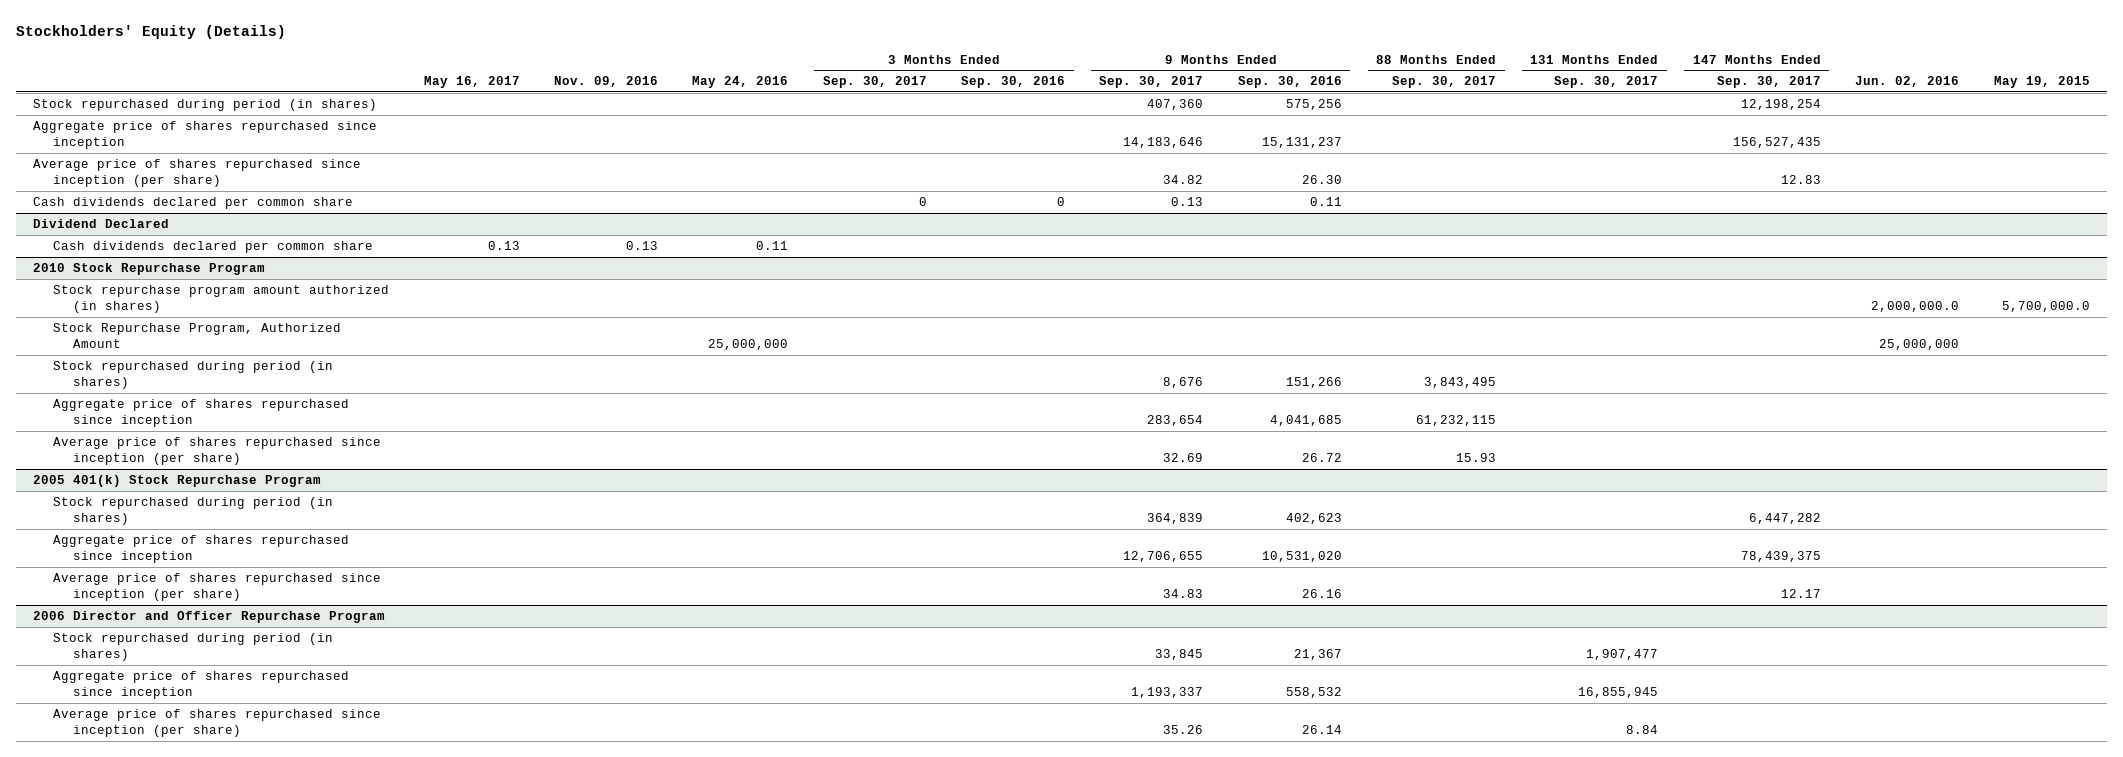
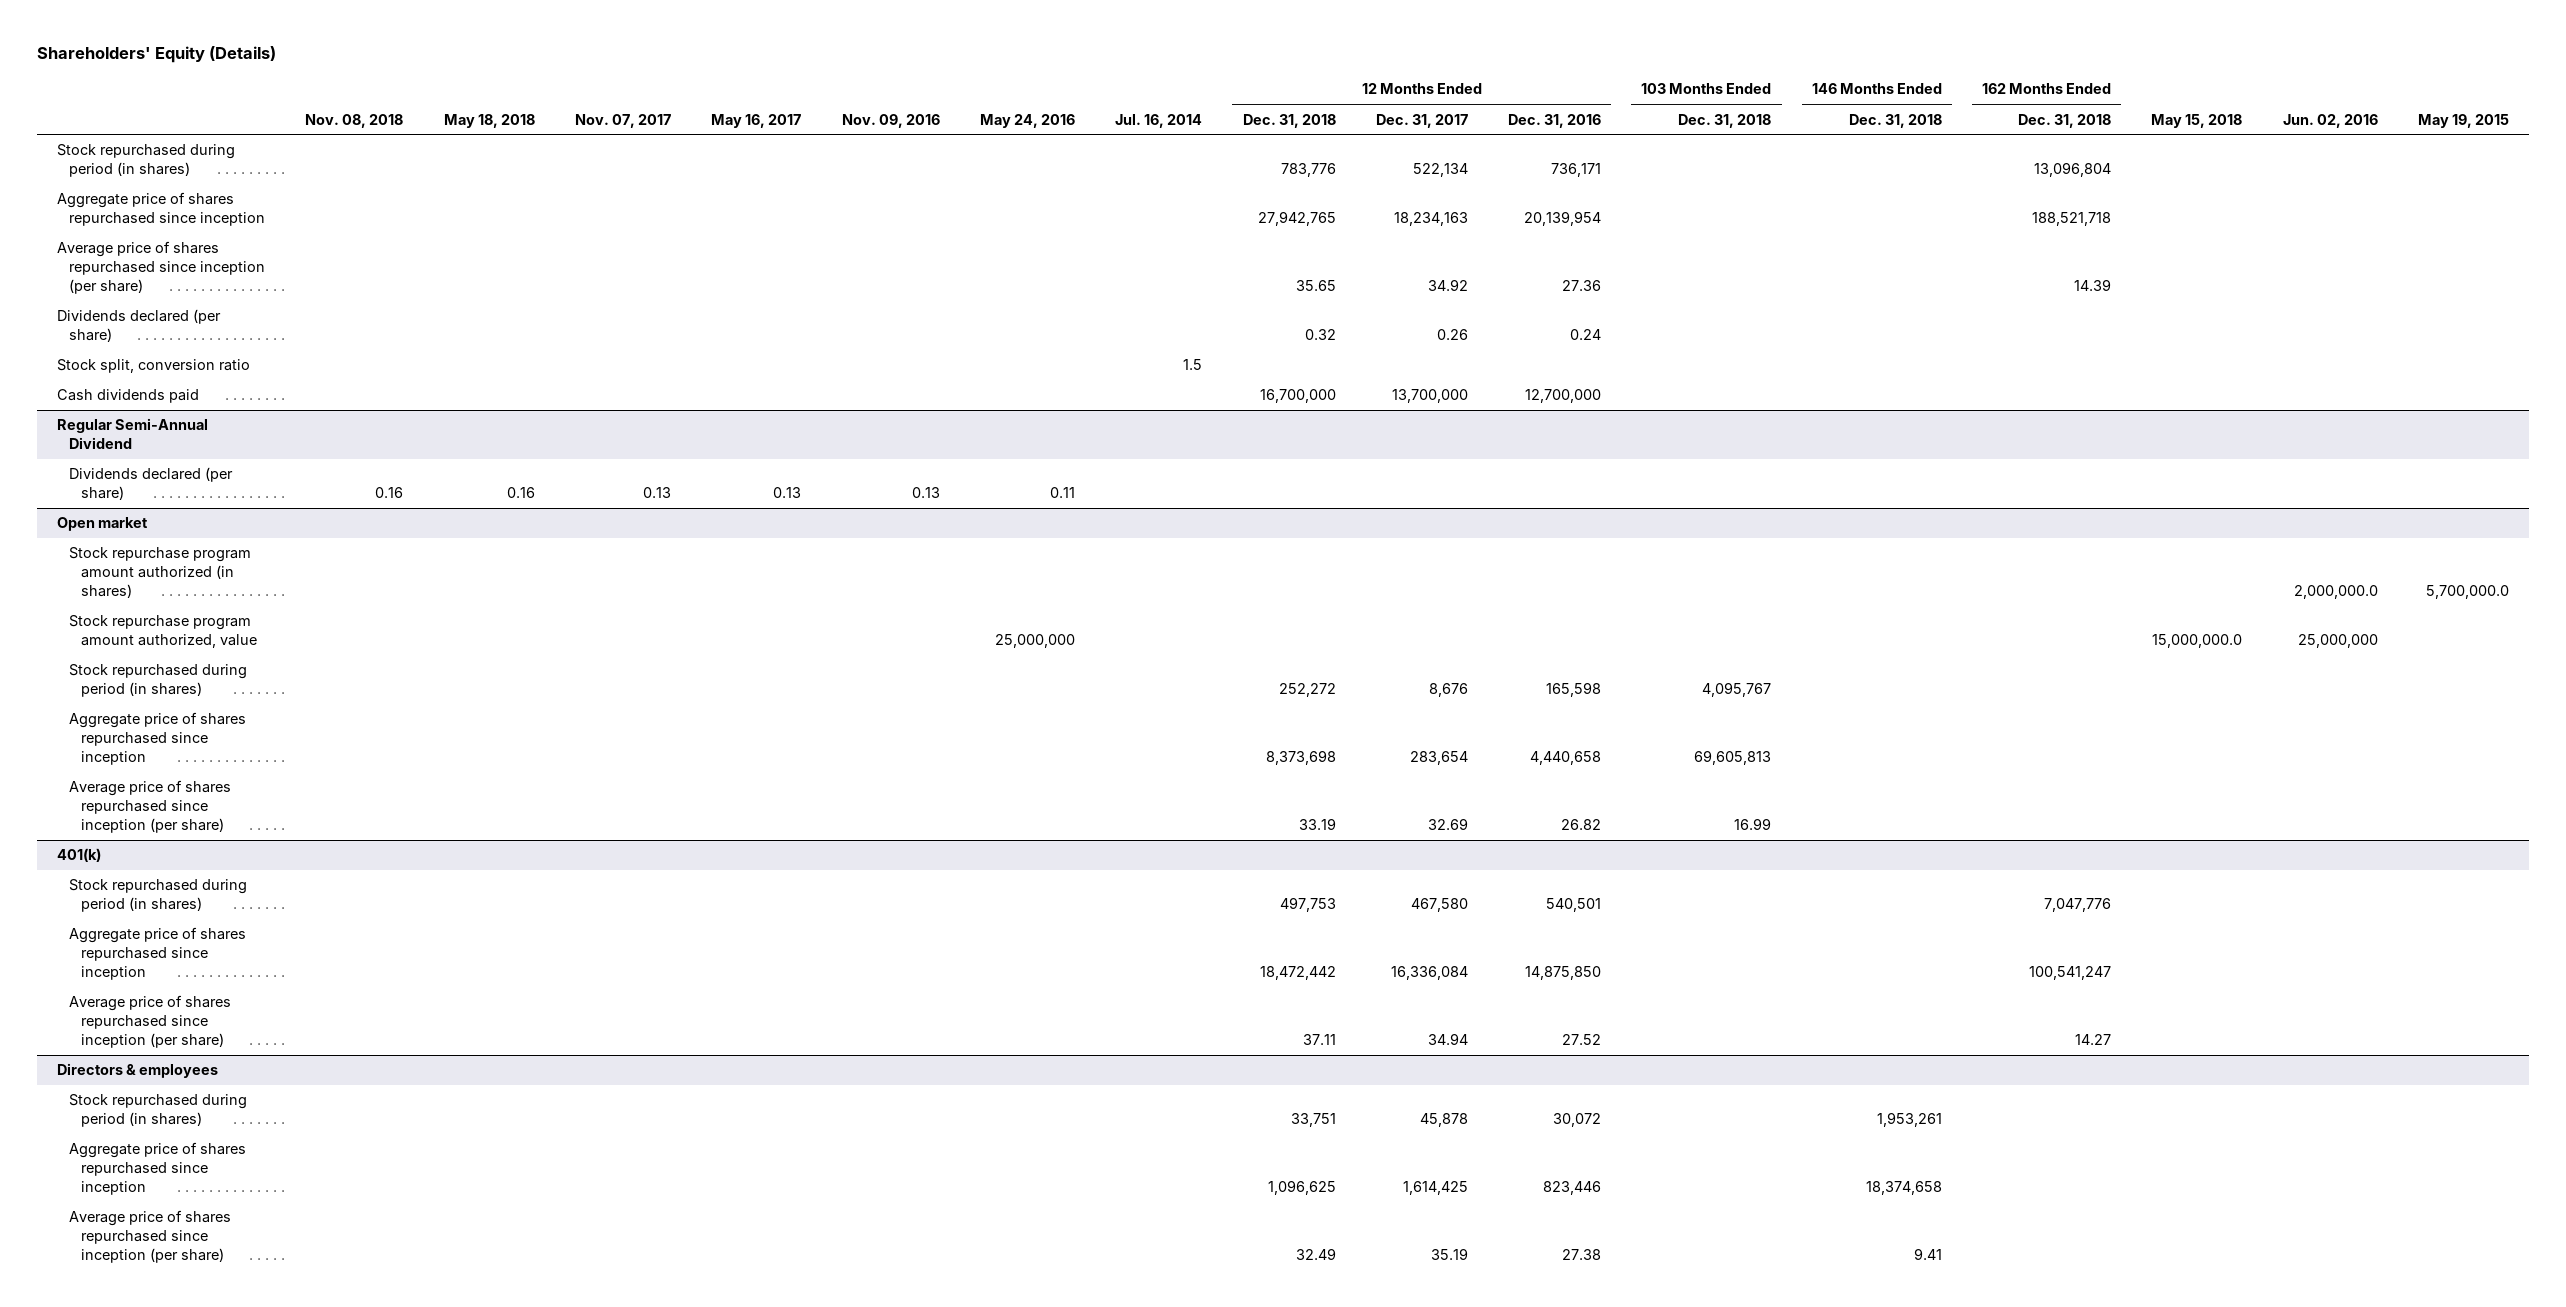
- Stockholders' Equity (Details)
+ Shareholders' Equity (Details)
- | May 16, 2017 | Nov. 09, 2016 | May 24, 2016 | 3 Months Ended Sep. 30, 2017 | 3 Months Ended Sep. 30, 2016 | 9 Months Ended Sep. 30, 2017 | 9 Months Ended Sep. 30, 2016 | 88 Months Ended Sep. 30, 2017 | 131 Months Ended Sep. 30, 2017 | 147 Months Ended Sep. 30, 2017 | Jun. 02, 2016 | May 19, 2015
+ | Nov. 08, 2018 | May 18, 2018 | Nov. 07, 2017 | May 16, 2017 | Nov. 09, 2016 | May 24, 2016 | Jul. 16, 2014 | 12 Months Ended Dec. 31, 2018 | 12 Months Ended Dec. 31, 2017 | 12 Months Ended Dec. 31, 2016 | 103 Months Ended Dec. 31, 2018 | 146 Months Ended Dec. 31, 2018 | 162 Months Ended Dec. 31, 2018 | May 15, 2018 | Jun. 02, 2016 | May 19, 2015
- Cash dividends declared per common share | | | | 0 | 0 | 0.13 | 0.11 | | | | |
- Dividend Declared
- Cash dividends declared per common share | 0.13 | 0.13 | 0.11 | | | | | | | | |
- 2010 Stock Repurchase Program
+ Dividends declared (per share) | | | | | | | | 0.32 | 0.26 | 0.24 | | | | | |
+ Stock split, conversion ratio | | | | | | | 1.5 | | | | | | | | |
+ Cash dividends paid | | | | | | | | 16,700,000 | 13,700,000 | 12,700,000 | | | | | |
+ Regular Semi-Annual Dividend
+ Dividends declared (per share) | 0.16 | 0.16 | 0.13 | 0.13 | 0.13 | 0.11 | | | | | | | | | |
+ Open market
- Stock Repurchase Program, Authorized Amount | | | 25,000,000 | | | | | | | | 25,000,000 |
+ Stock repurchase program amount authorized, value | | | | | | 25,000,000 | | | | | | | | 15,000,000.0 | 25,000,000 |
- 2005 401(k) Stock Repurchase Program
+ 401(k)
- 2006 Director and Officer Repurchase Program
+ Directors & employees

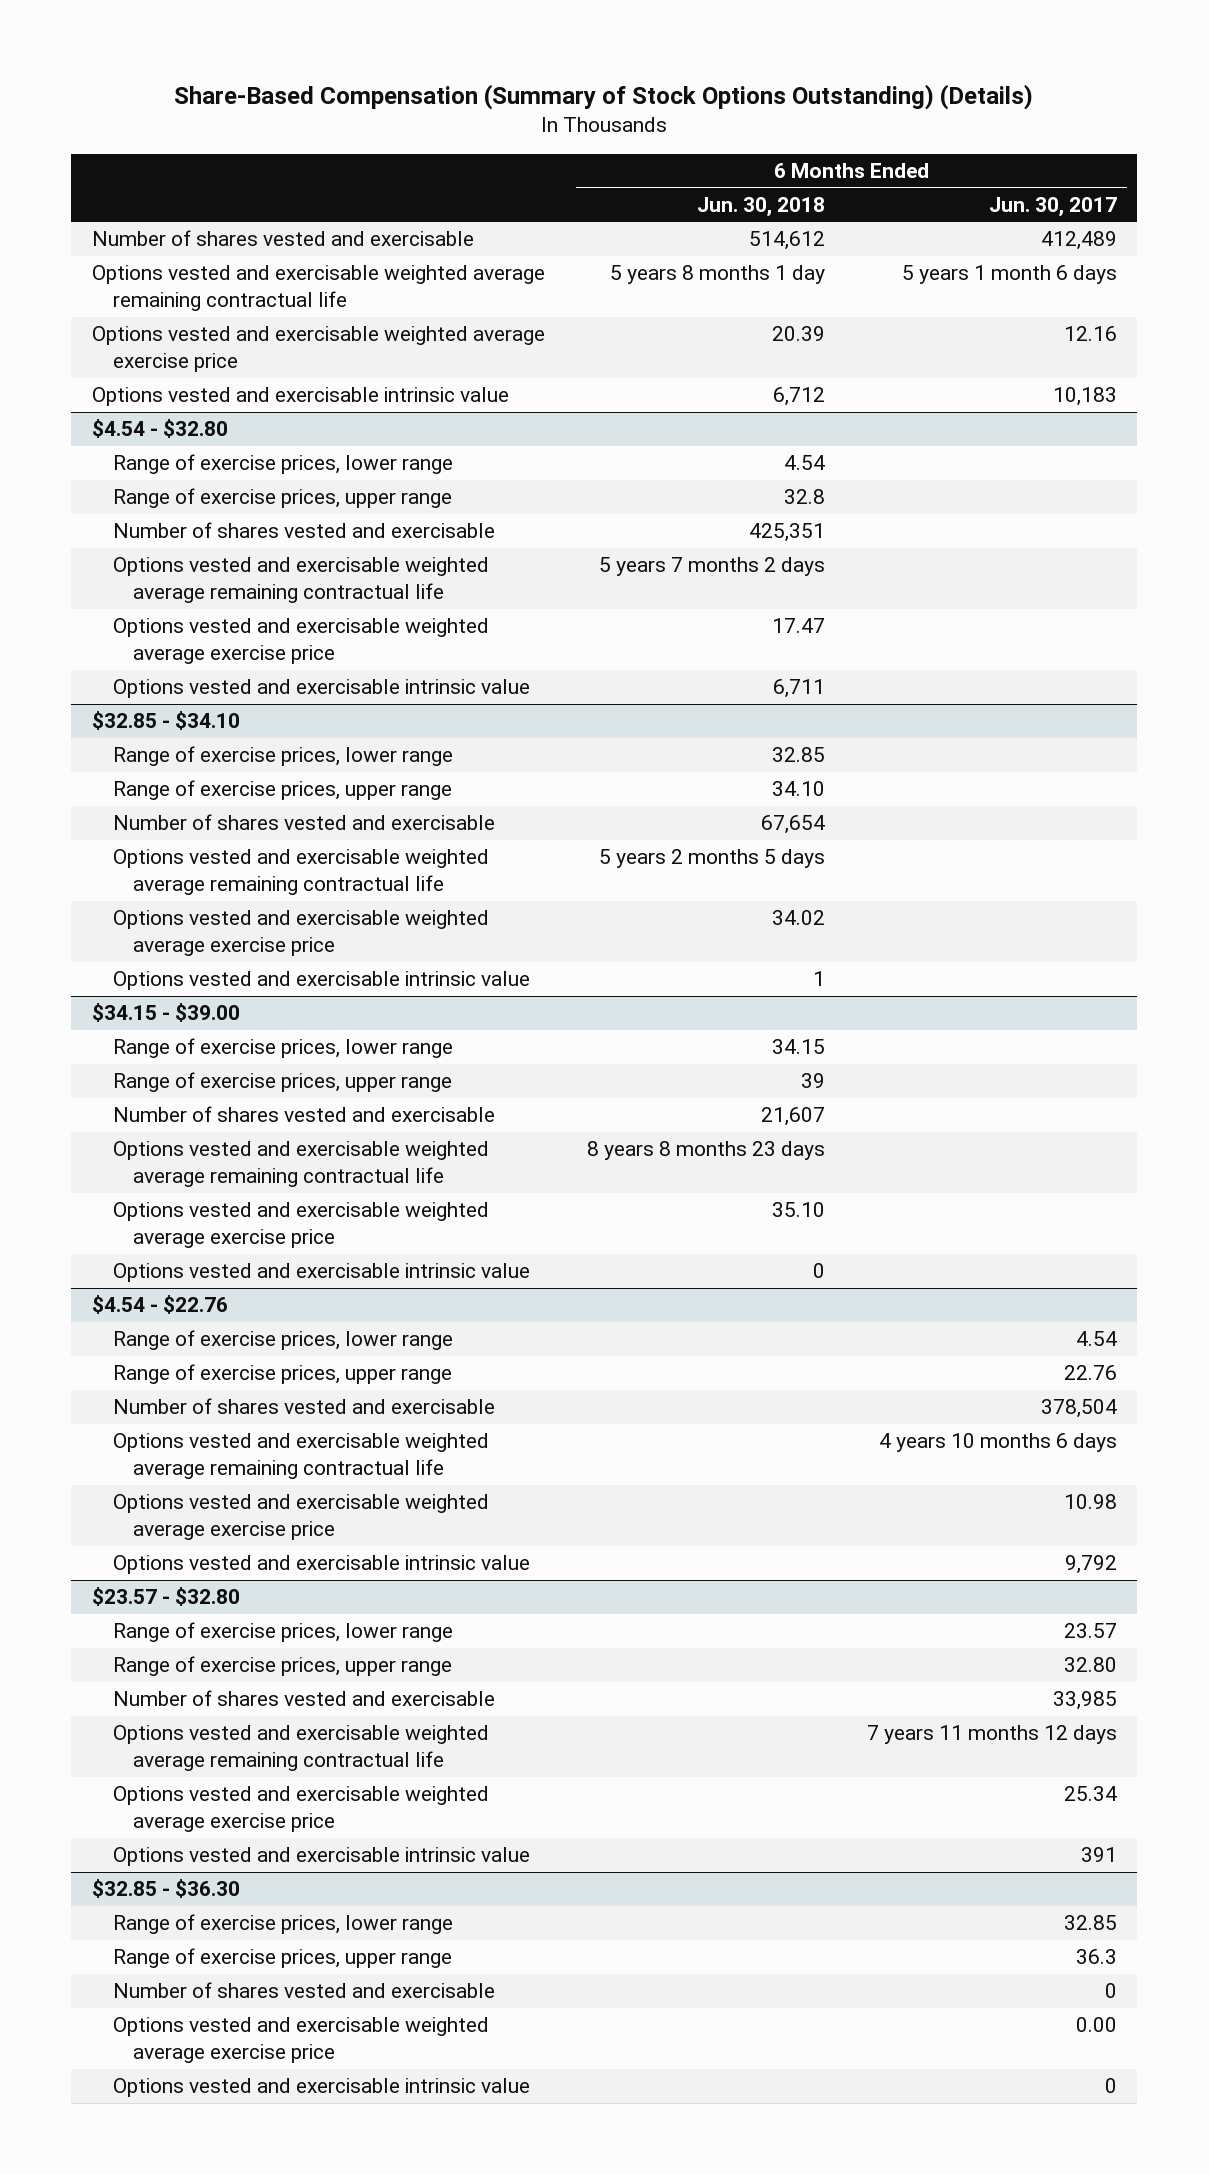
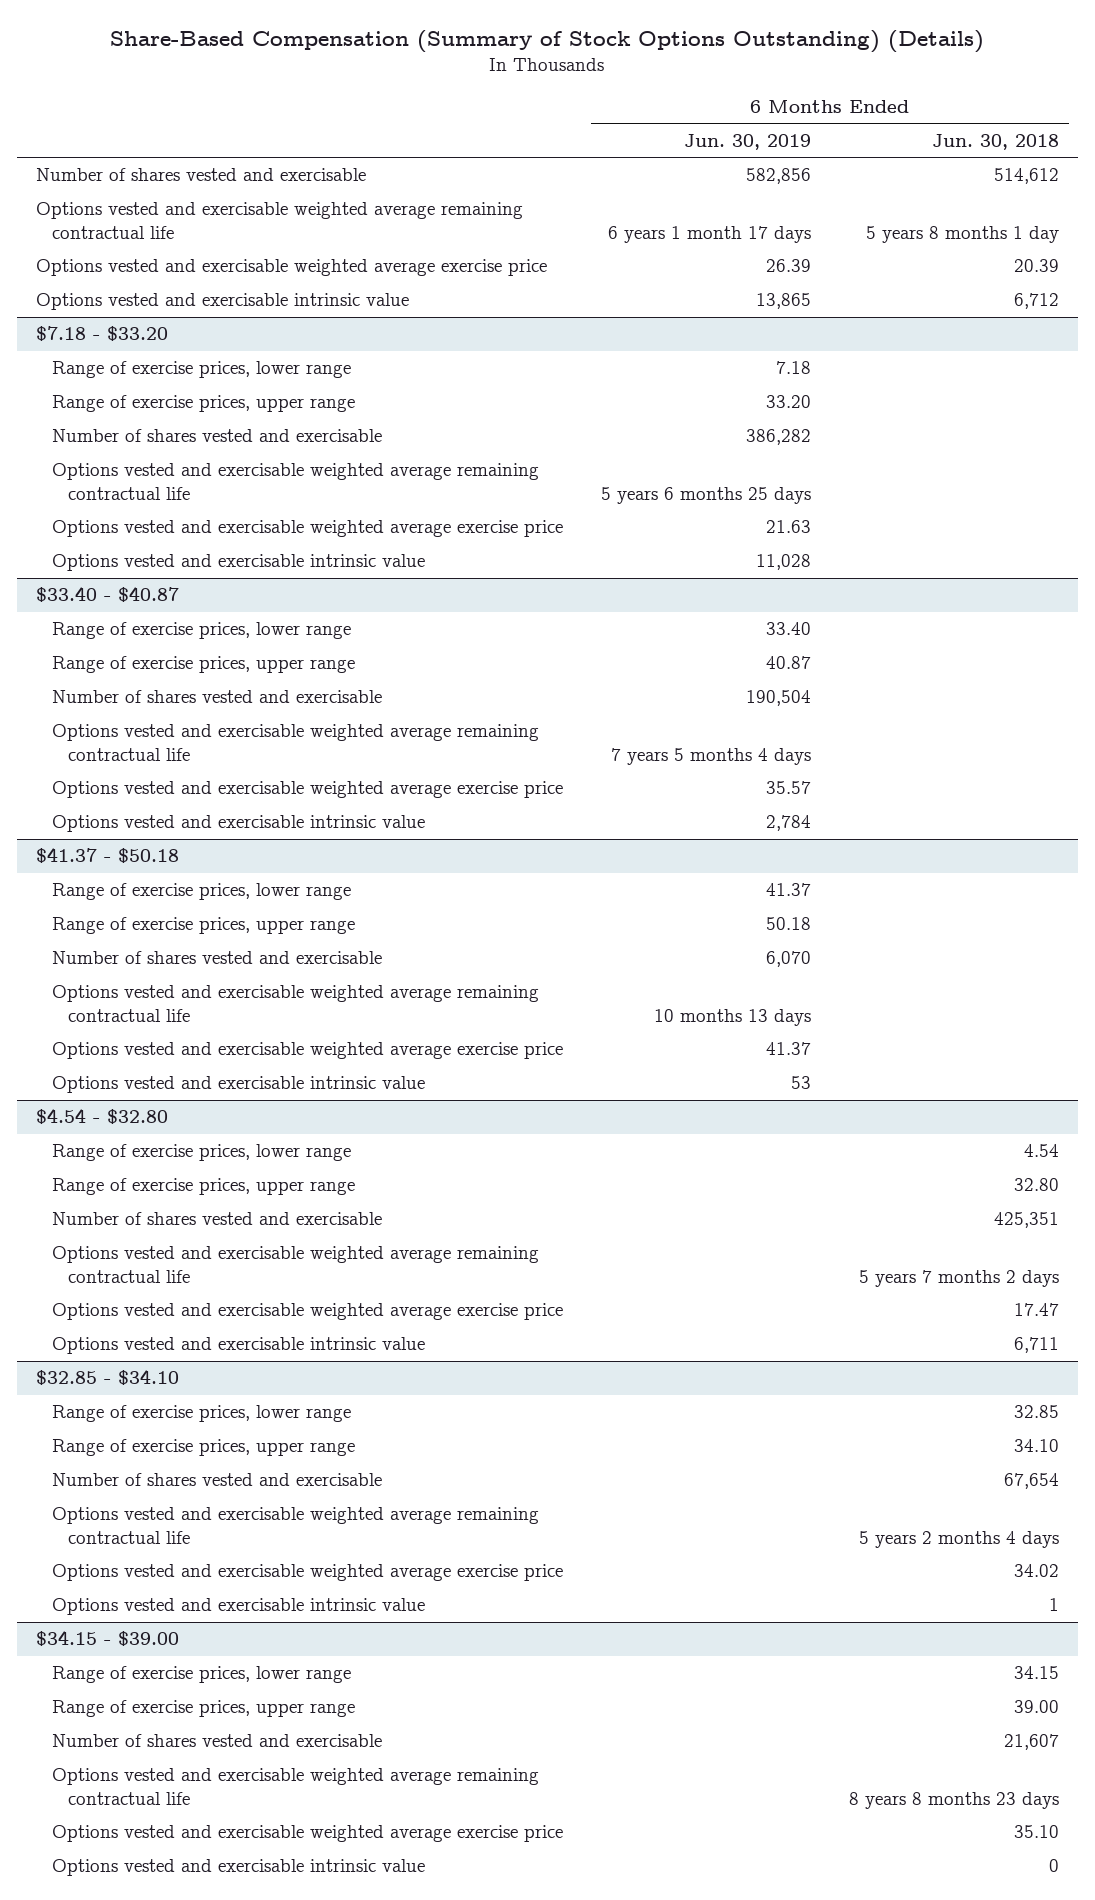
- | 6 Months Ended Jun. 30, 2018 | 6 Months Ended Jun. 30, 2017
+ | 6 Months Ended Jun. 30, 2019 | 6 Months Ended Jun. 30, 2018
+ $7.18 - $33.20
+ Range of exercise prices, lower range | 7.18 |
+ Range of exercise prices, upper range | 33.20 |
+ Number of shares vested and exercisable | 386,282 |
+ Options vested and exercisable weighted average remaining contractual life | 5 years 6 months 25 days |
+ Options vested and exercisable weighted average exercise price | 21.63 |
+ Options vested and exercisable intrinsic value | 11,028 |
+ $33.40 - $40.87
+ Range of exercise prices, lower range | 33.40 |
+ Range of exercise prices, upper range | 40.87 |
+ Number of shares vested and exercisable | 190,504 |
+ Options vested and exercisable weighted average remaining contractual life | 7 years 5 months 4 days |
+ Options vested and exercisable weighted average exercise price | 35.57 |
+ Options vested and exercisable intrinsic value | 2,784 |
+ $41.37 - $50.18
+ Range of exercise prices, lower range | 41.37 |
+ Range of exercise prices, upper range | 50.18 |
+ Number of shares vested and exercisable | 6,070 |
+ Options vested and exercisable weighted average remaining contractual life | 10 months 13 days |
+ Options vested and exercisable weighted average exercise price | 41.37 |
+ Options vested and exercisable intrinsic value | 53 |
@ $4.54 - $32.80
- Range of exercise prices, upper range | 32.8 |
+ Range of exercise prices, upper range | | 32.80
@ $32.85 - $34.10
- Options vested and exercisable weighted average remaining contractual life | 5 years 2 months 5 days |
+ Options vested and exercisable weighted average remaining contractual life | | 5 years 2 months 4 days
@ $34.15 - $39.00
- Range of exercise prices, upper range | 39 |
+ Range of exercise prices, upper range | | 39.00
- $4.54 - $22.76
- Range of exercise prices, lower range | | 4.54
- Range of exercise prices, upper range | | 22.76
- Number of shares vested and exercisable | | 378,504
- Options vested and exercisable weighted average remaining contractual life | | 4 years 10 months 6 days
- Options vested and exercisable weighted average exercise price | | 10.98
- Options vested and exercisable intrinsic value | | 9,792
- $23.57 - $32.80
- Range of exercise prices, lower range | | 23.57
- Range of exercise prices, upper range | | 32.80
- Number of shares vested and exercisable | | 33,985
- Options vested and exercisable weighted average remaining contractual life | | 7 years 11 months 12 days
- Options vested and exercisable weighted average exercise price | | 25.34
- Options vested and exercisable intrinsic value | | 391
- $32.85 - $36.30
- Range of exercise prices, lower range | | 32.85
- Range of exercise prices, upper range | | 36.3
- Number of shares vested and exercisable | | 0
- Options vested and exercisable weighted average exercise price | | 0.00
- Options vested and exercisable intrinsic value | | 0

